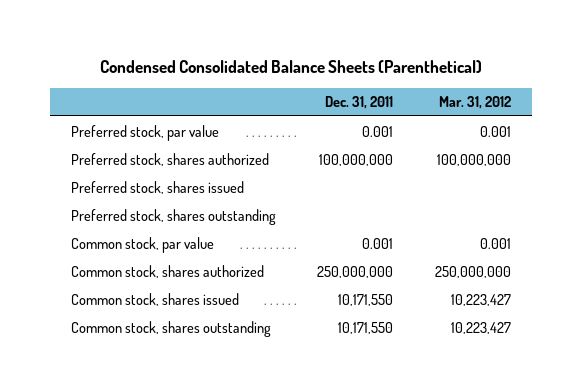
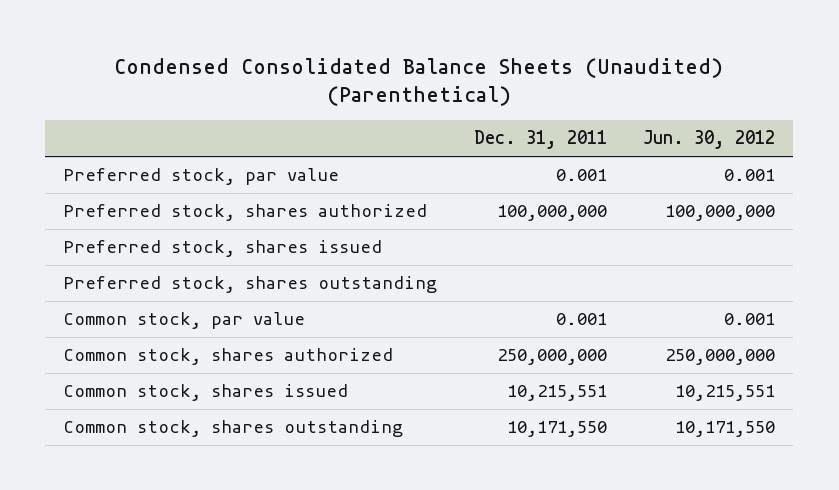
- Condensed Consolidated Balance Sheets (Parenthetical)
+ Condensed Consolidated Balance Sheets (Unaudited) (Parenthetical)
- | Dec. 31, 2011 | Mar. 31, 2012
+ | Dec. 31, 2011 | Jun. 30, 2012
- Common stock, shares issued | 10,171,550 | 10,223,427
+ Common stock, shares issued | 10,215,551 | 10,215,551

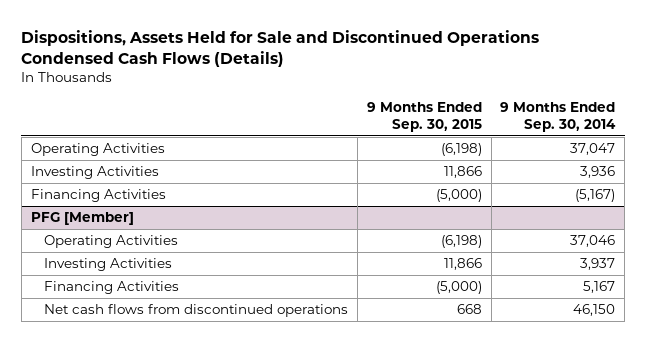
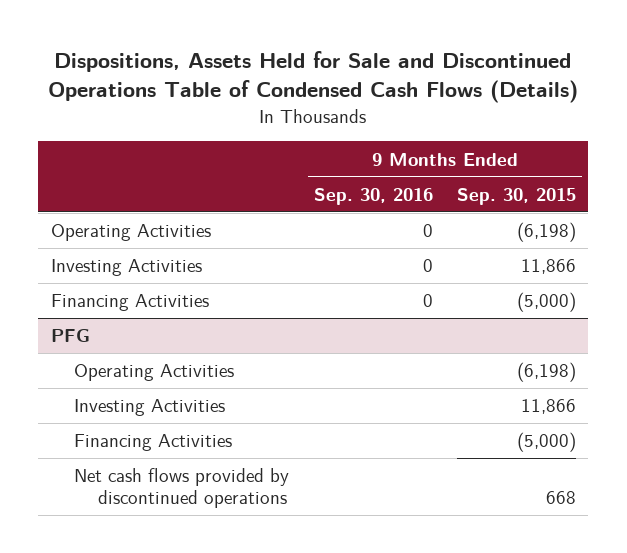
- Dispositions, Assets Held for Sale and Discontinued Operations Condensed Cash Flows (Details)
+ Dispositions, Assets Held for Sale and Discontinued Operations Table of Condensed Cash Flows (Details)
- | 9 Months Ended Sep. 30, 2015 | 9 Months Ended Sep. 30, 2014
+ | 9 Months Ended Sep. 30, 2016 | 9 Months Ended Sep. 30, 2015
- PFG [Member]
+ PFG
- Net cash flows from discontinued operations | 668 | 46,150
+ Net cash flows provided by discontinued operations | | 668

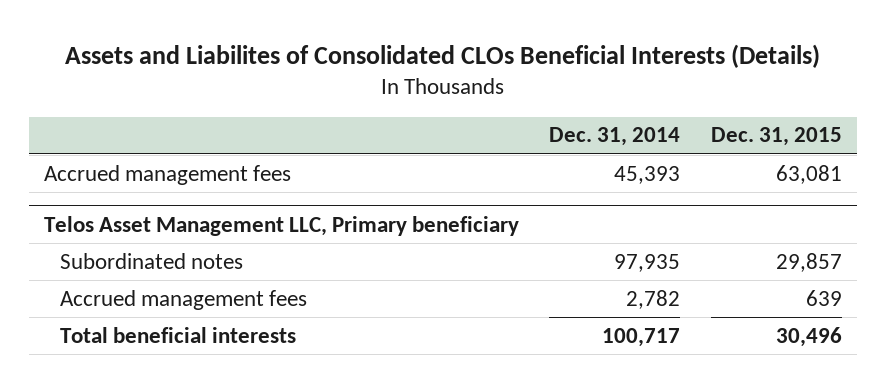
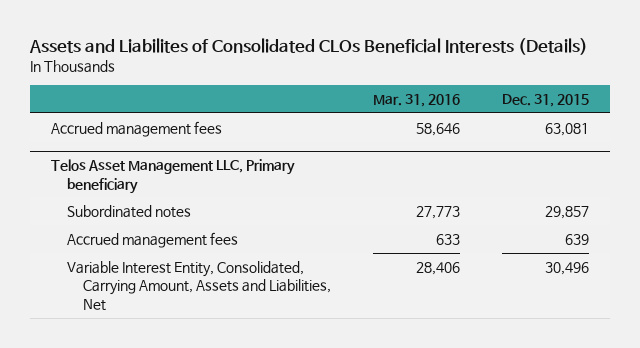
- | Dec. 31, 2014 | Dec. 31, 2015
+ | Mar. 31, 2016 | Dec. 31, 2015
@ Telos Asset Management LLC, Primary beneficiary
- Total beneficial interests | 100,717 | 30,496
+ Variable Interest Entity, Consolidated, Carrying Amount, Assets and Liabilities, Net | 28,406 | 30,496

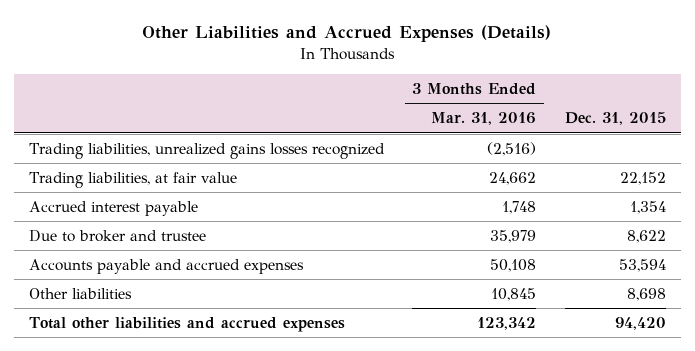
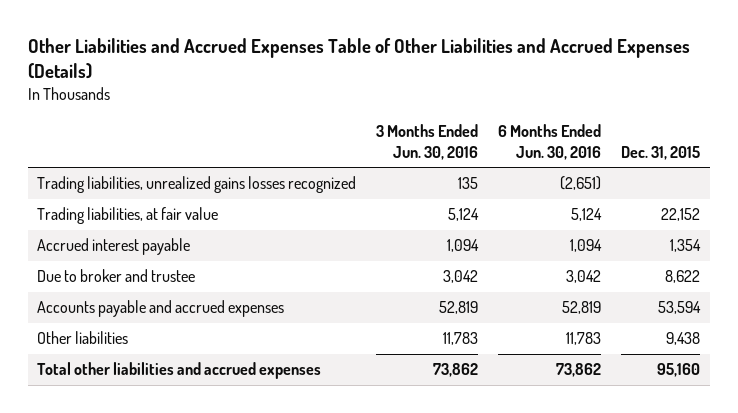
- Other Liabilities and Accrued Expenses (Details)
+ Other Liabilities and Accrued Expenses Table of Other Liabilities and Accrued Expenses (Details)
- | 3 Months Ended Mar. 31, 2016 | Dec. 31, 2015
+ | 3 Months Ended Jun. 30, 2016 | 6 Months Ended Jun. 30, 2016 | Dec. 31, 2015
- Other liabilities | 10,845 | 8,698
- Total other liabilities and accrued expenses | 123,342 | 94,420
+ Other liabilities | 11,783 | 11,783 | 9,438
+ Total other liabilities and accrued expenses | 73,862 | 73,862 | 95,160

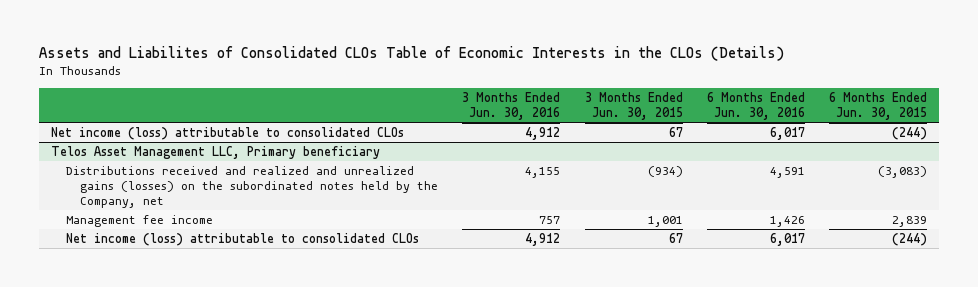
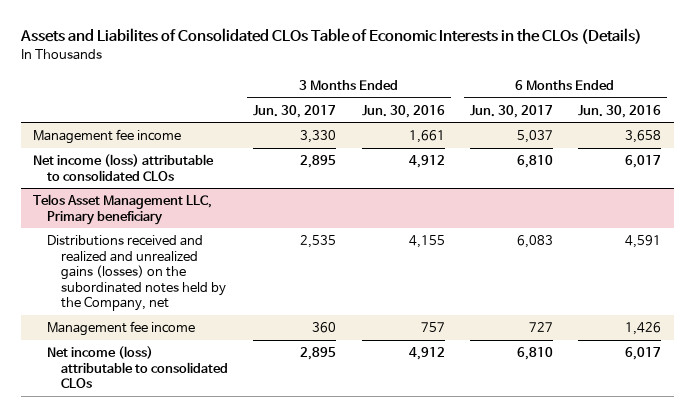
- | 3 Months Ended Jun. 30, 2016 | 3 Months Ended Jun. 30, 2015 | 6 Months Ended Jun. 30, 2016 | 6 Months Ended Jun. 30, 2015
+ | 3 Months Ended Jun. 30, 2017 | 3 Months Ended Jun. 30, 2016 | 6 Months Ended Jun. 30, 2017 | 6 Months Ended Jun. 30, 2016
+ Management fee income | 3,330 | 1,661 | 5,037 | 3,658

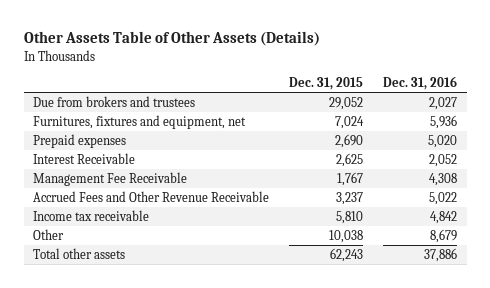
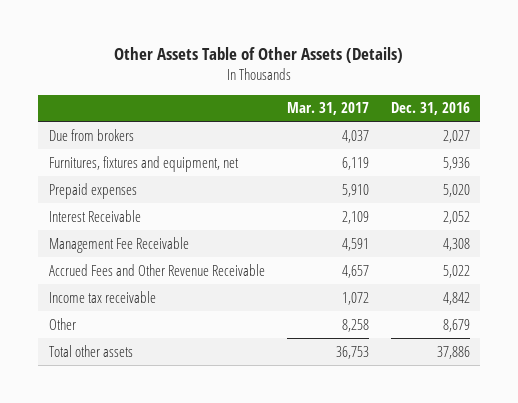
- | Dec. 31, 2015 | Dec. 31, 2016
+ | Mar. 31, 2017 | Dec. 31, 2016
- Due from brokers and trustees | 29,052 | 2,027
+ Due from brokers | 4,037 | 2,027

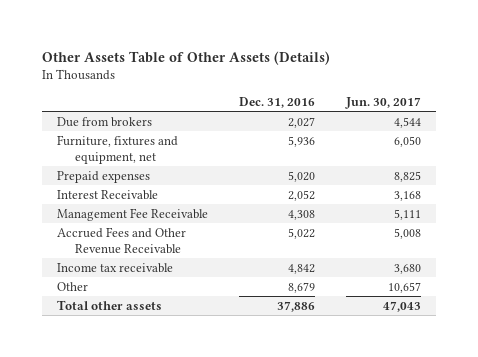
- | Mar. 31, 2017 | Dec. 31, 2016
+ | Dec. 31, 2016 | Jun. 30, 2017
- Furnitures, fixtures and equipment, net | 6,119 | 5,936
+ Furniture, fixtures and equipment, net | 5,936 | 6,050

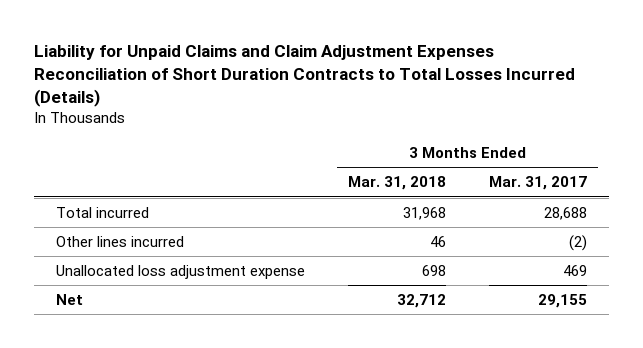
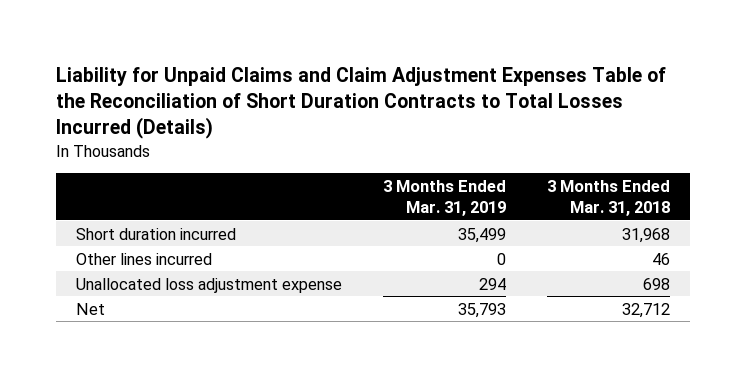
- Liability for Unpaid Claims and Claim Adjustment Expenses Reconciliation of Short Duration Contracts to Total Losses Incurred (Details)
+ Liability for Unpaid Claims and Claim Adjustment Expenses Table of the Reconciliation of Short Duration Contracts to Total Losses Incurred (Details)
- | 3 Months Ended Mar. 31, 2018 | 3 Months Ended Mar. 31, 2017
+ | 3 Months Ended Mar. 31, 2019 | 3 Months Ended Mar. 31, 2018
- Total incurred | 31,968 | 28,688
+ Short duration incurred | 35,499 | 31,968

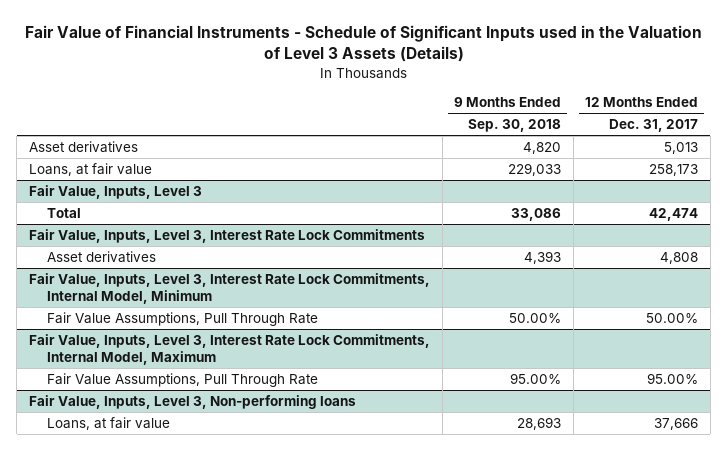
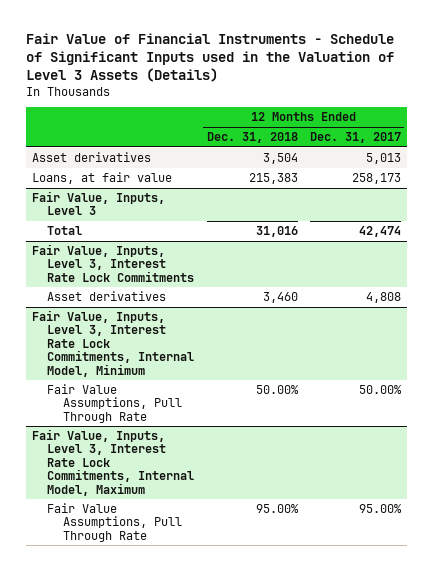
- | 9 Months Ended Sep. 30, 2018 | 12 Months Ended Dec. 31, 2017
+ | 12 Months Ended Dec. 31, 2018 | 12 Months Ended Dec. 31, 2017
- Fair Value, Inputs, Level 3, Non-performing loans
- Loans, at fair value | 28,693 | 37,666

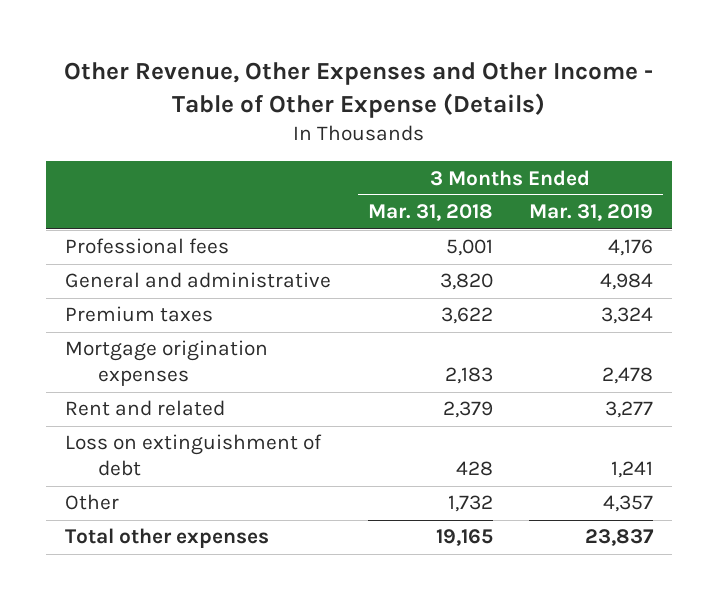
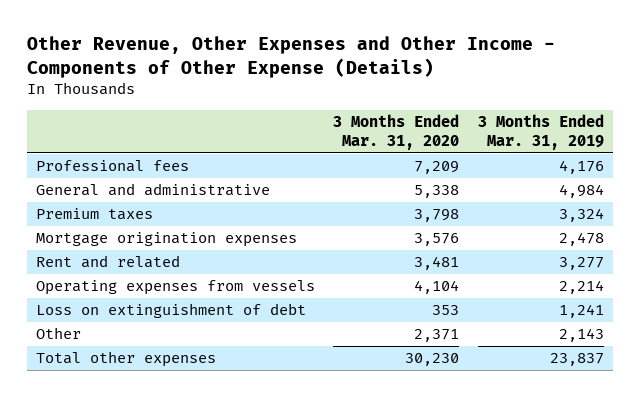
- Other Revenue, Other Expenses and Other Income - Table of Other Expense (Details)
+ Other Revenue, Other Expenses and Other Income - Components of Other Expense (Details)
- | 3 Months Ended Mar. 31, 2018 | 3 Months Ended Mar. 31, 2019
+ | 3 Months Ended Mar. 31, 2020 | 3 Months Ended Mar. 31, 2019
+ Operating expenses from vessels | 4,104 | 2,214
- Other | 1,732 | 4,357
+ Other | 2,371 | 2,143

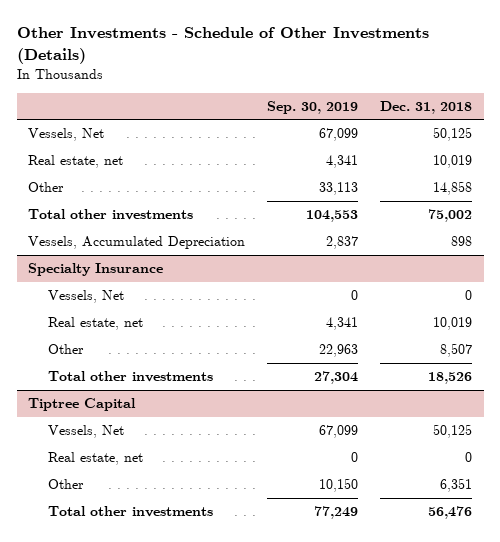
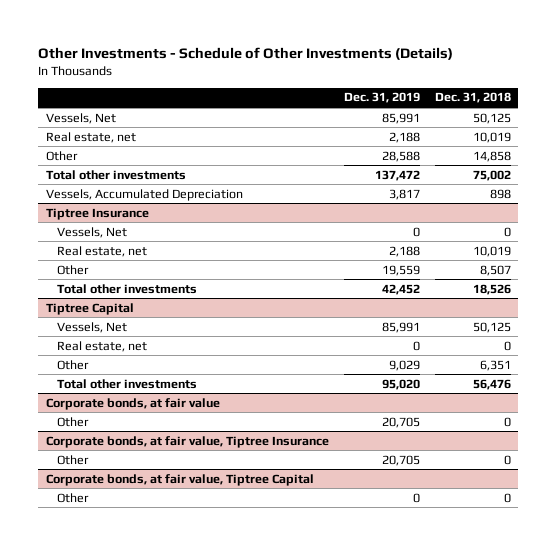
- | Sep. 30, 2019 | Dec. 31, 2018
+ | Dec. 31, 2019 | Dec. 31, 2018
- Specialty Insurance
+ Tiptree Insurance
+ Corporate bonds, at fair value
+ Other | 20,705 | 0
+ Corporate bonds, at fair value, Tiptree Insurance
+ Other | 20,705 | 0
+ Corporate bonds, at fair value, Tiptree Capital
+ Other | 0 | 0

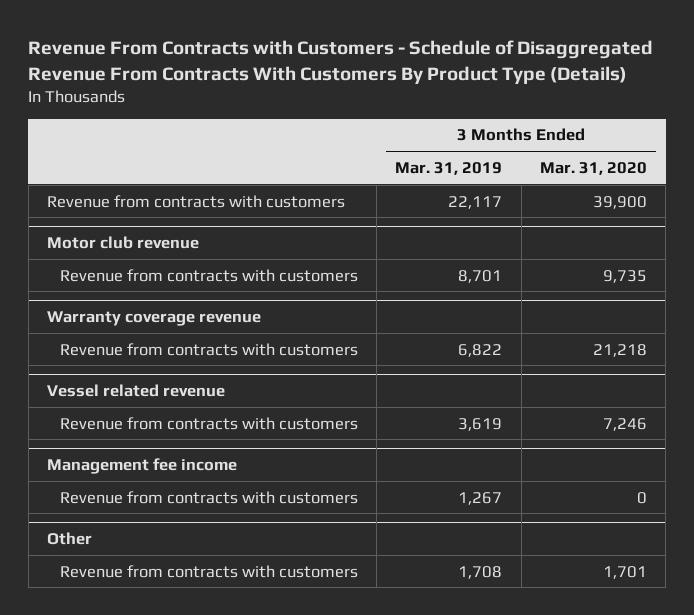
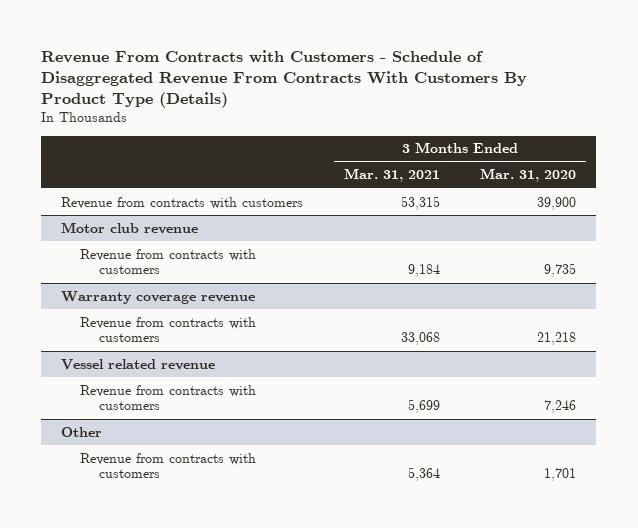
- | 3 Months Ended Mar. 31, 2019 | 3 Months Ended Mar. 31, 2020
+ | 3 Months Ended Mar. 31, 2021 | 3 Months Ended Mar. 31, 2020
- Management fee income
- Revenue from contracts with customers | 1,267 | 0

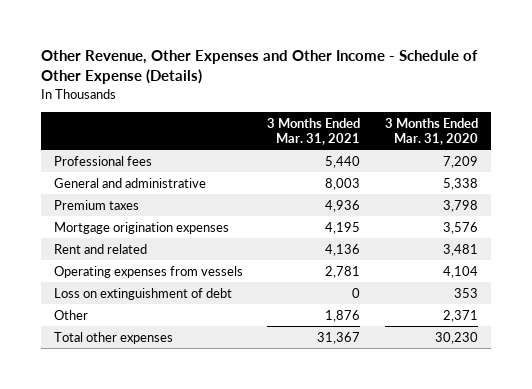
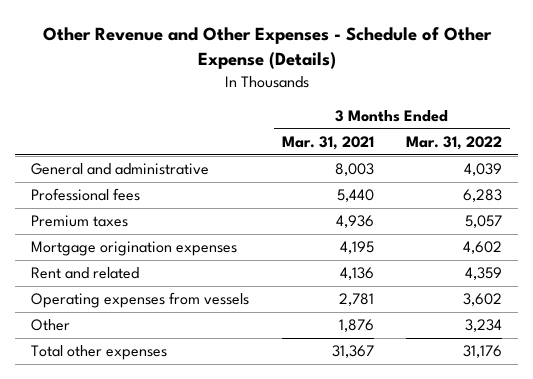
- Other Revenue, Other Expenses and Other Income - Schedule of Other Expense (Details)
+ Other Revenue and Other Expenses - Schedule of Other Expense (Details)
- | 3 Months Ended Mar. 31, 2021 | 3 Months Ended Mar. 31, 2020
+ | 3 Months Ended Mar. 31, 2021 | 3 Months Ended Mar. 31, 2022
moved down: Professional fees | 5,440 | 6,283
- Loss on extinguishment of debt | 0 | 353

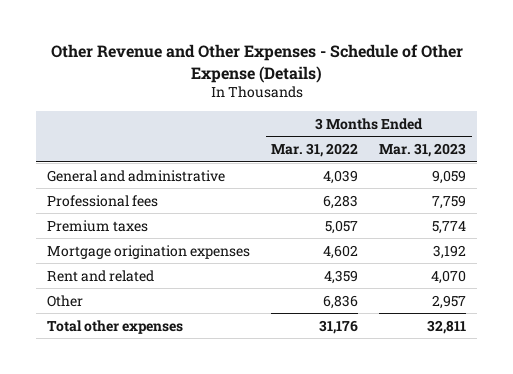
- | 3 Months Ended Mar. 31, 2021 | 3 Months Ended Mar. 31, 2022
+ | 3 Months Ended Mar. 31, 2022 | 3 Months Ended Mar. 31, 2023
- Operating expenses from vessels | 2,781 | 3,602
- Other | 1,876 | 3,234
+ Other | 6,836 | 2,957

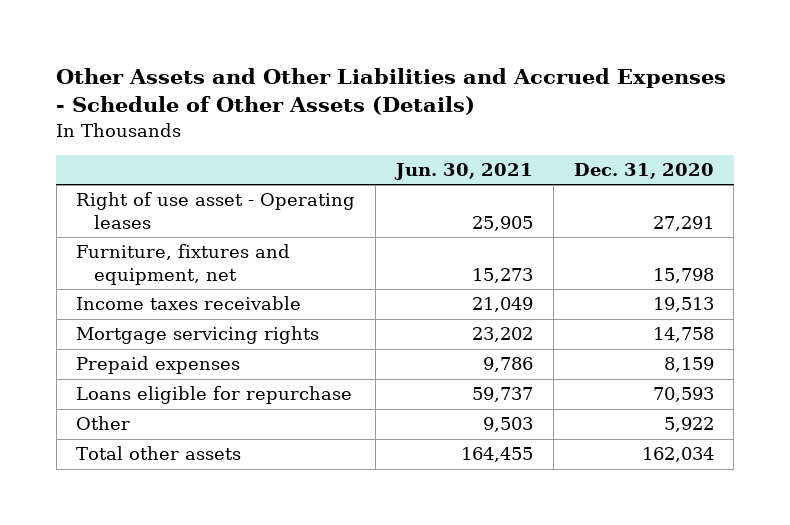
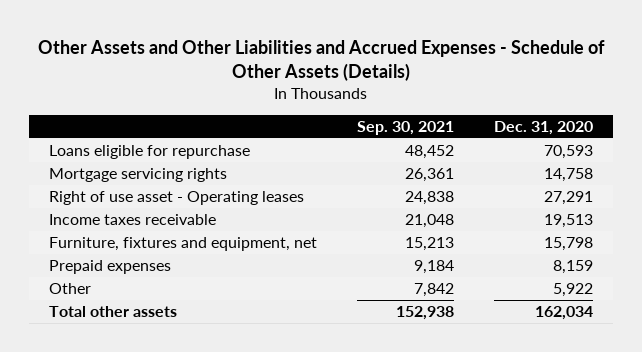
- | Jun. 30, 2021 | Dec. 31, 2020
+ | Sep. 30, 2021 | Dec. 31, 2020
moved up: Loans eligible for repurchase | 48,452 | 70,593
moved up: Mortgage servicing rights | 26,361 | 14,758
moved down: Furniture, fixtures and equipment, net | 15,213 | 15,798

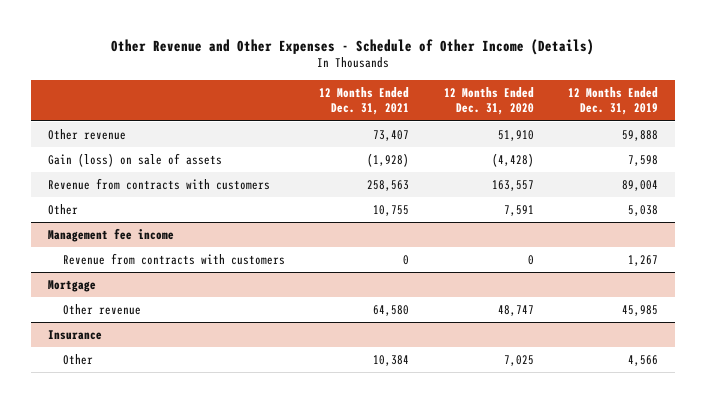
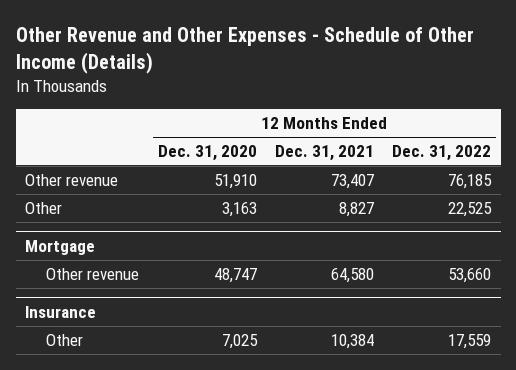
- | 12 Months Ended Dec. 31, 2021 | 12 Months Ended Dec. 31, 2020 | 12 Months Ended Dec. 31, 2019
+ | 12 Months Ended Dec. 31, 2020 | 12 Months Ended Dec. 31, 2021 | 12 Months Ended Dec. 31, 2022
- Gain (loss) on sale of assets | (1,928) | (4,428) | 7,598
- Revenue from contracts with customers | 258,563 | 163,557 | 89,004
- Other | 10,755 | 7,591 | 5,038
- Management fee income
- Revenue from contracts with customers | 0 | 0 | 1,267
+ Other | 3,163 | 8,827 | 22,525

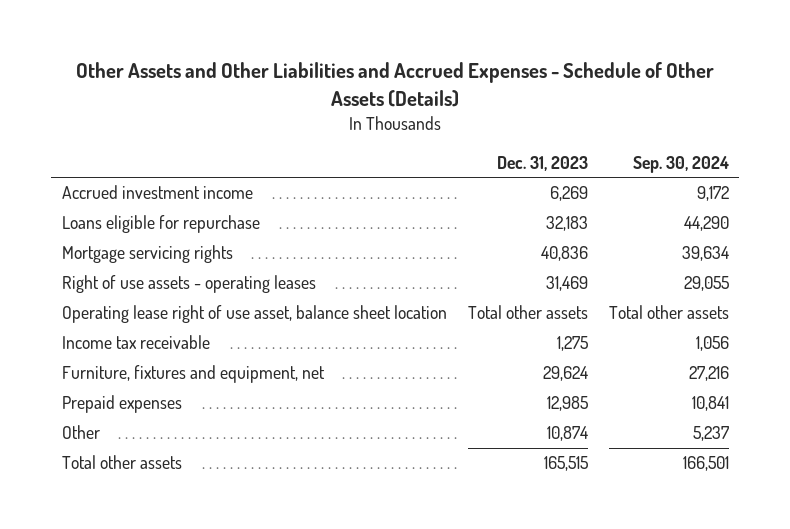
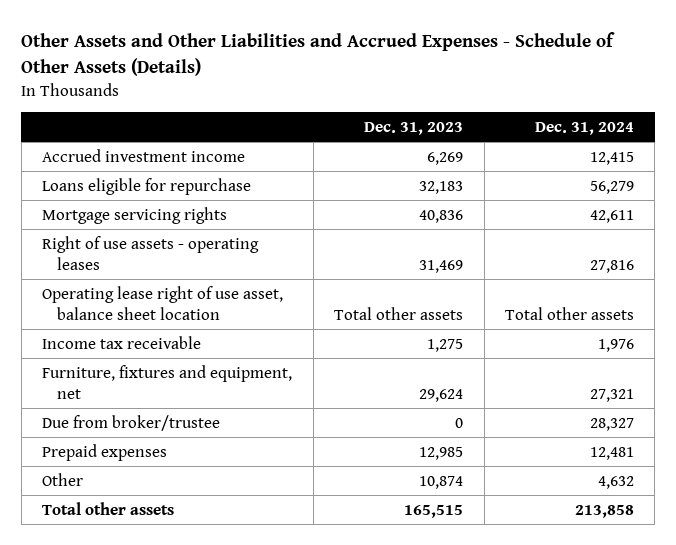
- | Dec. 31, 2023 | Sep. 30, 2024
+ | Dec. 31, 2023 | Dec. 31, 2024
+ Due from broker/trustee | 0 | 28,327

